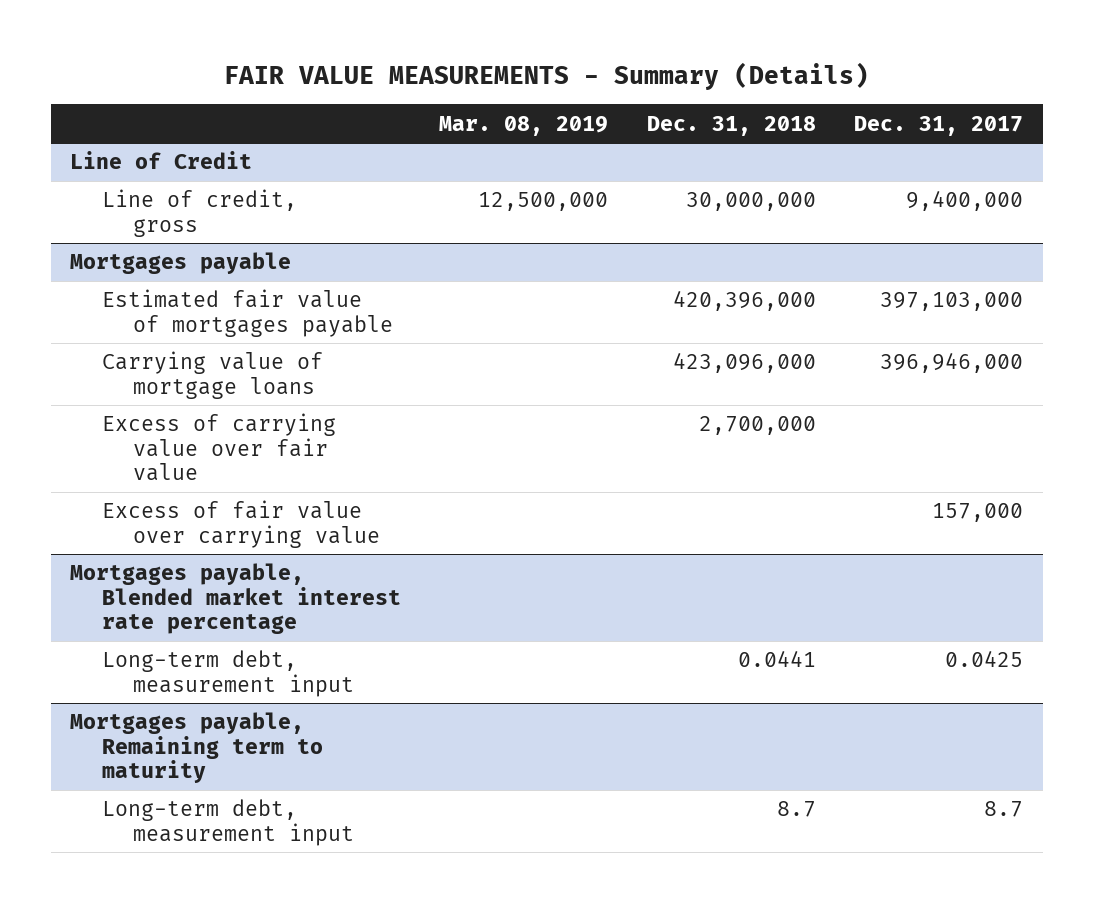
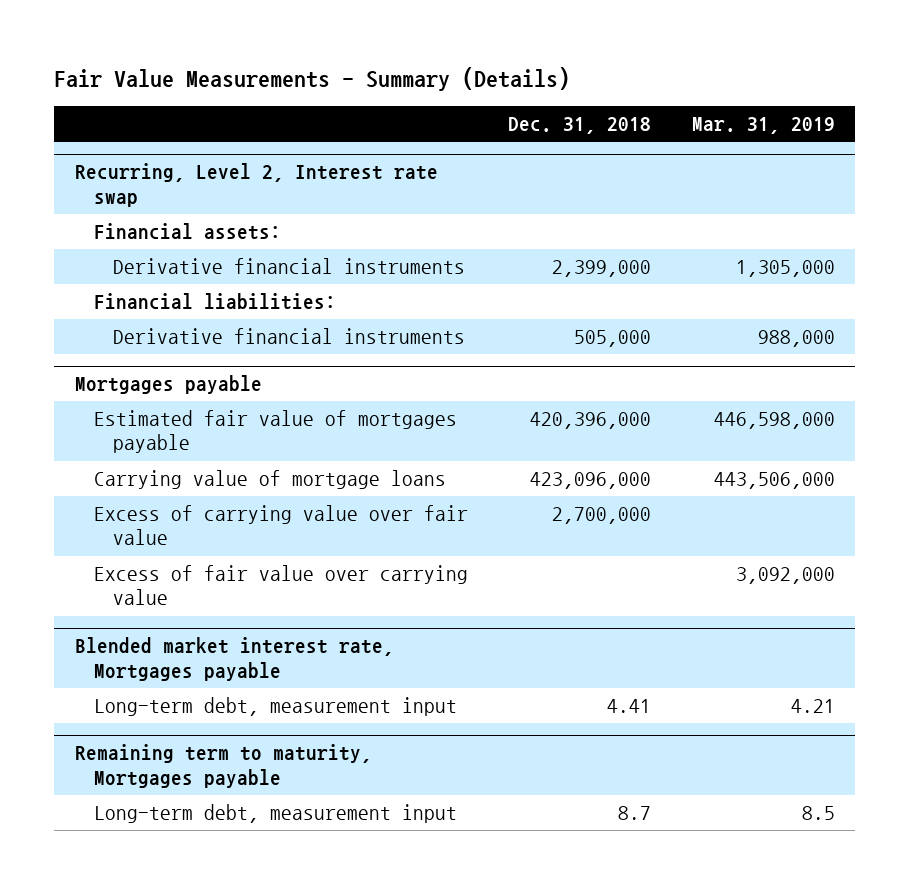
- FAIR VALUE MEASUREMENTS - Summary (Details)
+ Fair Value Measurements - Summary (Details)
- | Mar. 08, 2019 | Dec. 31, 2018 | Dec. 31, 2017
+ | Dec. 31, 2018 | Mar. 31, 2019
- Line of Credit
- Line of credit, gross | 12,500,000 | 30,000,000 | 9,400,000
+ Recurring, Level 2, Interest rate swap
+ Financial assets:
+ Derivative financial instruments | 2,399,000 | 1,305,000
+ Financial liabilities:
+ Derivative financial instruments | 505,000 | 988,000
- Mortgages payable, Blended market interest rate percentage
- Long-term debt, measurement input | | 0.0441 | 0.0425
- Mortgages payable, Remaining term to maturity
+ Blended market interest rate, Mortgages payable
+ Long-term debt, measurement input | 4.41 | 4.21
+ Remaining term to maturity, Mortgages payable

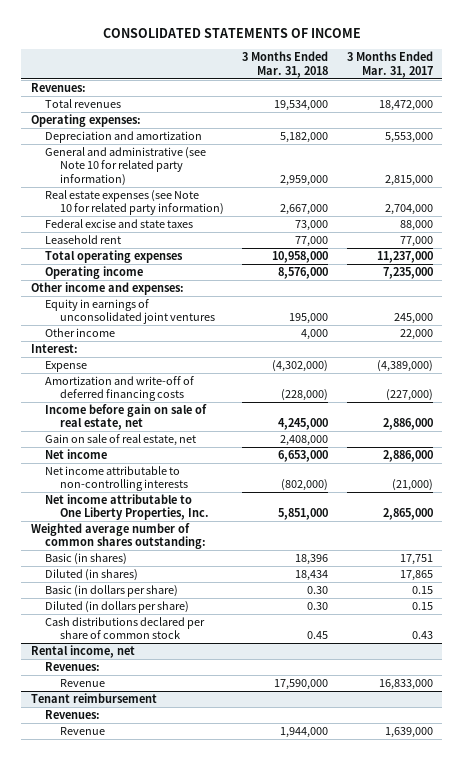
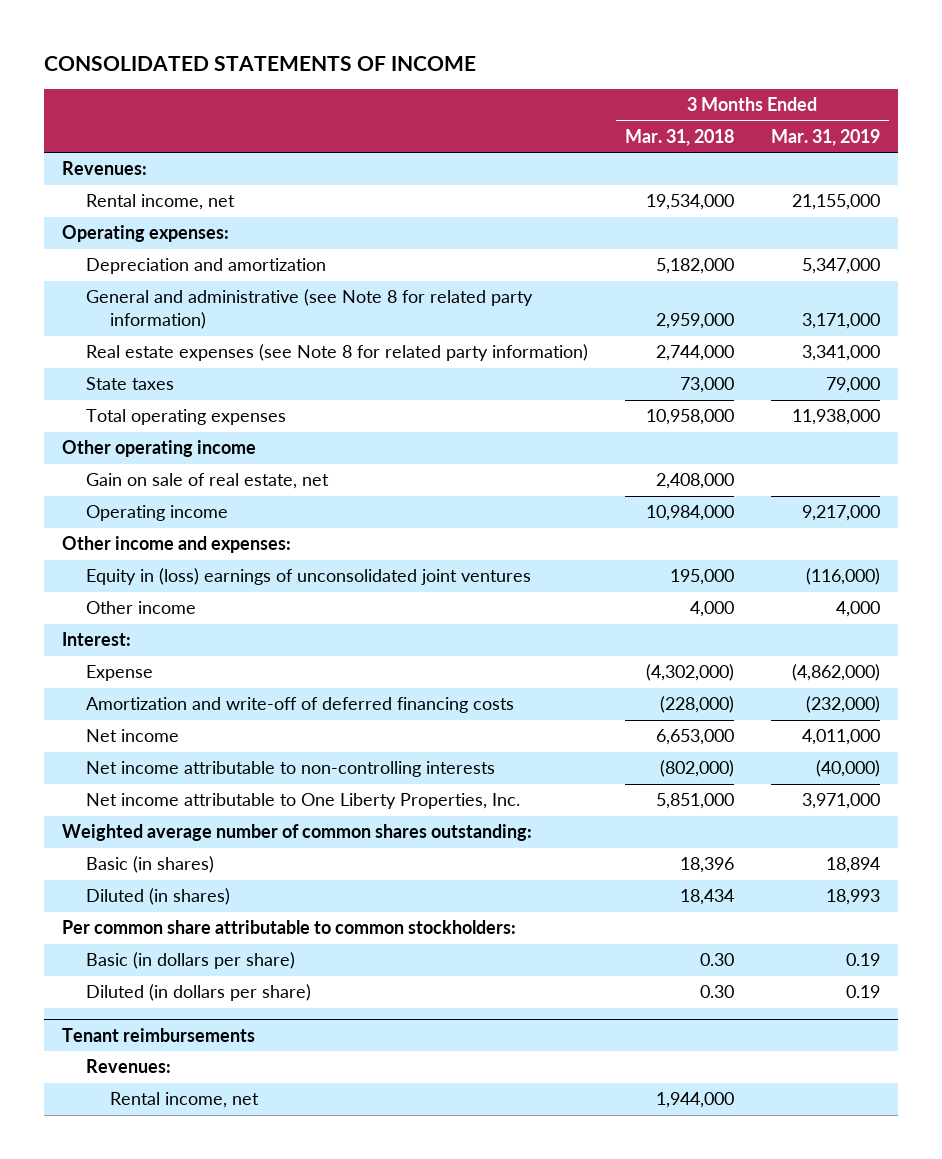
- | 3 Months Ended Mar. 31, 2018 | 3 Months Ended Mar. 31, 2017
+ | 3 Months Ended Mar. 31, 2018 | 3 Months Ended Mar. 31, 2019
- Total revenues | 19,534,000 | 18,472,000
+ Rental income, net | 19,534,000 | 21,155,000
- General and administrative (see Note 10 for related party information) | 2,959,000 | 2,815,000
- Real estate expenses (see Note 10 for related party information) | 2,667,000 | 2,704,000
- Federal excise and state taxes | 73,000 | 88,000
- Leasehold rent | 77,000 | 77,000
+ General and administrative (see Note 8 for related party information) | 2,959,000 | 3,171,000
+ Real estate expenses (see Note 8 for related party information) | 2,744,000 | 3,341,000
+ State taxes | 73,000 | 79,000
- Operating income | 8,576,000 | 7,235,000
+ Other operating income
moved up: Gain on sale of real estate, net | 2,408,000 |
+ Operating income | 10,984,000 | 9,217,000
- Equity in earnings of unconsolidated joint ventures | 195,000 | 245,000
+ Equity in (loss) earnings of unconsolidated joint ventures | 195,000 | (116,000)
- Income before gain on sale of real estate, net | 4,245,000 | 2,886,000
+ Per common share attributable to common stockholders:
- Cash distributions declared per share of common stock | 0.45 | 0.43
- Rental income, net
- Revenues:
- Revenue | 17,590,000 | 16,833,000
- Tenant reimbursement
+ Tenant reimbursements
- Revenue | 1,944,000 | 1,639,000
+ Rental income, net | 1,944,000 |

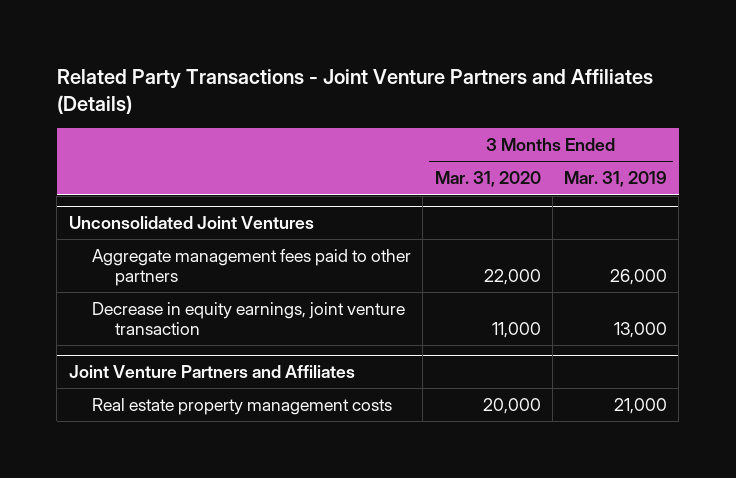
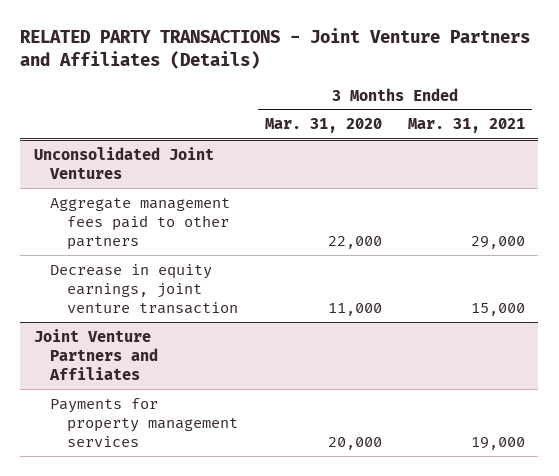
- Related Party Transactions - Joint Venture Partners and Affiliates (Details)
+ RELATED PARTY TRANSACTIONS - Joint Venture Partners and Affiliates (Details)
- | 3 Months Ended Mar. 31, 2020 | 3 Months Ended Mar. 31, 2019
+ | 3 Months Ended Mar. 31, 2020 | 3 Months Ended Mar. 31, 2021
@ Joint Venture Partners and Affiliates
- Real estate property management costs | 20,000 | 21,000
+ Payments for property management services | 20,000 | 19,000

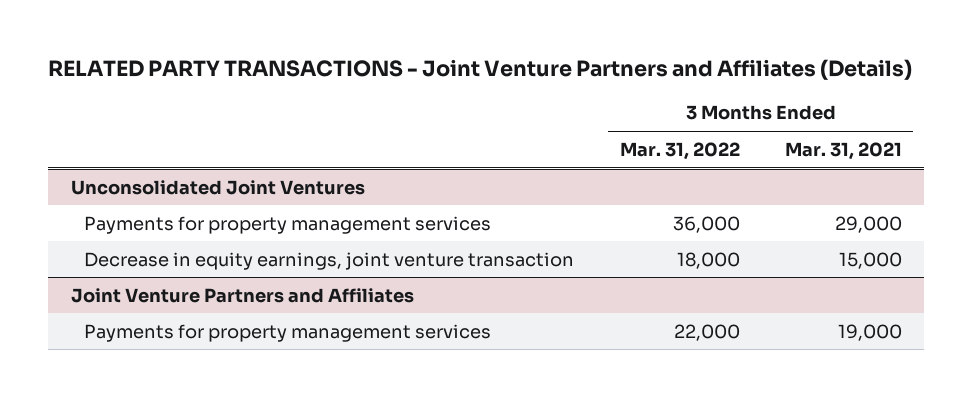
- | 3 Months Ended Mar. 31, 2020 | 3 Months Ended Mar. 31, 2021
+ | 3 Months Ended Mar. 31, 2022 | 3 Months Ended Mar. 31, 2021
@ Unconsolidated Joint Ventures
- Aggregate management fees paid to other partners | 22,000 | 29,000
+ Payments for property management services | 36,000 | 29,000

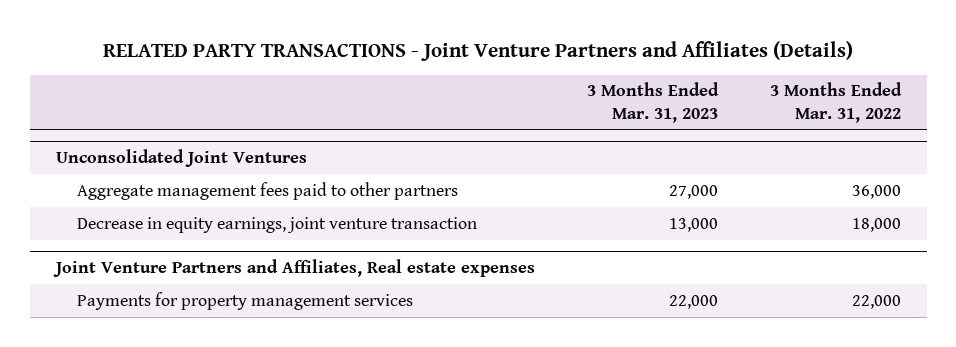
- | 3 Months Ended Mar. 31, 2022 | 3 Months Ended Mar. 31, 2021
+ | 3 Months Ended Mar. 31, 2023 | 3 Months Ended Mar. 31, 2022
@ Unconsolidated Joint Ventures
- Payments for property management services | 36,000 | 29,000
+ Aggregate management fees paid to other partners | 27,000 | 36,000
- Joint Venture Partners and Affiliates
+ Joint Venture Partners and Affiliates, Real estate expenses

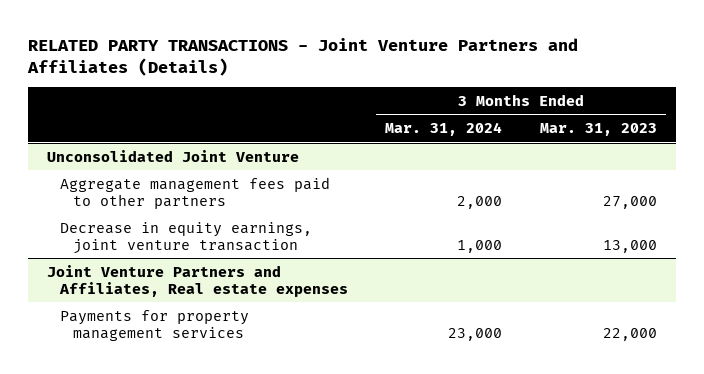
- | 3 Months Ended Mar. 31, 2023 | 3 Months Ended Mar. 31, 2022
+ | 3 Months Ended Mar. 31, 2024 | 3 Months Ended Mar. 31, 2023
- Unconsolidated Joint Ventures
+ Unconsolidated Joint Venture

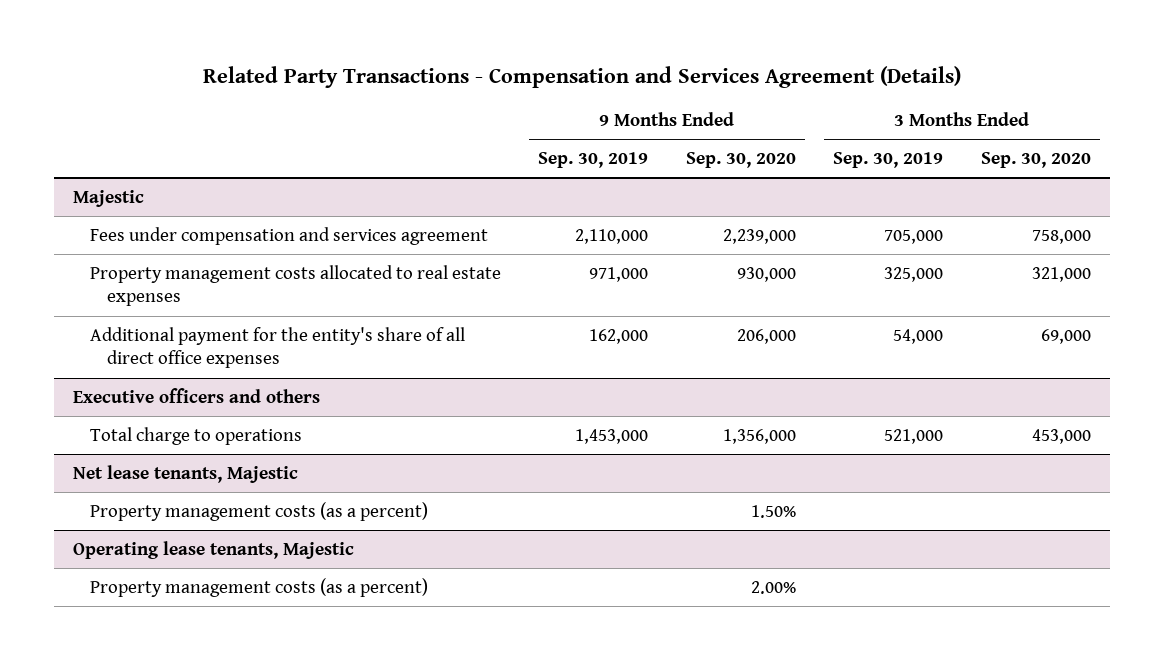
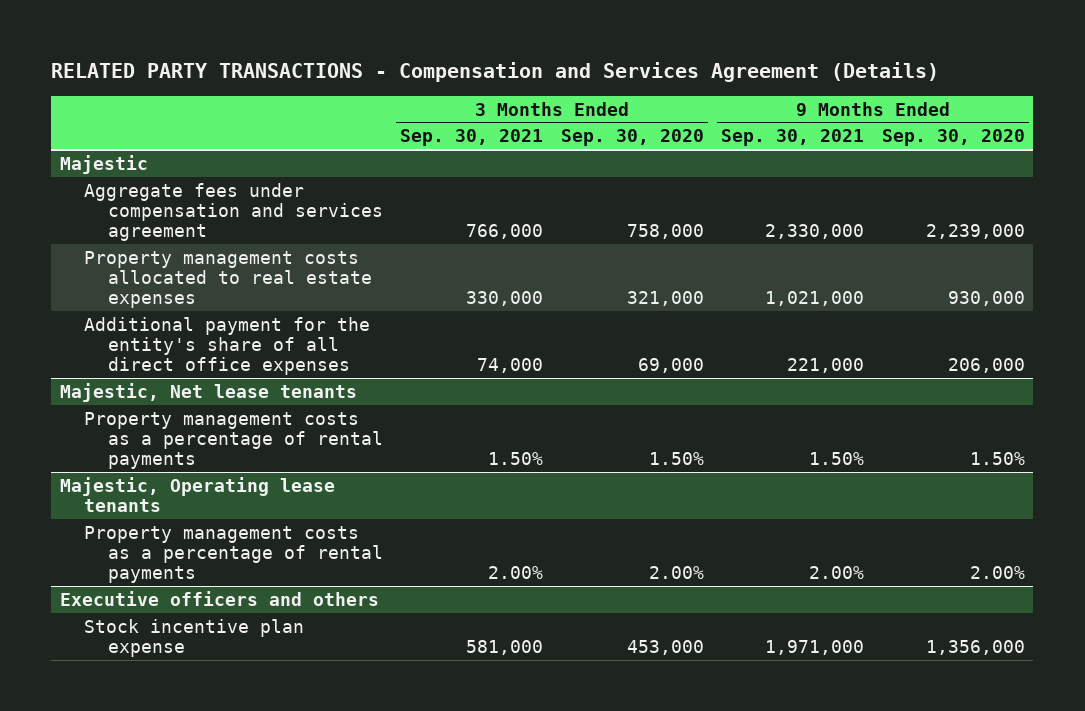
- Related Party Transactions - Compensation and Services Agreement (Details)
+ RELATED PARTY TRANSACTIONS - Compensation and Services Agreement (Details)
- | 9 Months Ended Sep. 30, 2019 | 9 Months Ended Sep. 30, 2020 | 3 Months Ended Sep. 30, 2019 | 3 Months Ended Sep. 30, 2020
+ | 3 Months Ended Sep. 30, 2021 | 3 Months Ended Sep. 30, 2020 | 9 Months Ended Sep. 30, 2021 | 9 Months Ended Sep. 30, 2020
@ Majestic
- Fees under compensation and services agreement | 2,110,000 | 2,239,000 | 705,000 | 758,000
+ Aggregate fees under compensation and services agreement | 766,000 | 758,000 | 2,330,000 | 2,239,000
+ Majestic, Net lease tenants
+ Property management costs as a percentage of rental payments | 1.50% | 1.50% | 1.50% | 1.50%
+ Majestic, Operating lease tenants
+ Property management costs as a percentage of rental payments | 2.00% | 2.00% | 2.00% | 2.00%
@ Executive officers and others
- Total charge to operations | 1,453,000 | 1,356,000 | 521,000 | 453,000
- Net lease tenants, Majestic
- Property management costs (as a percent) | | 1.50% | |
- Operating lease tenants, Majestic
- Property management costs (as a percent) | | 2.00% | |
@ Executive officers and others
+ Stock incentive plan expense | 581,000 | 453,000 | 1,971,000 | 1,356,000

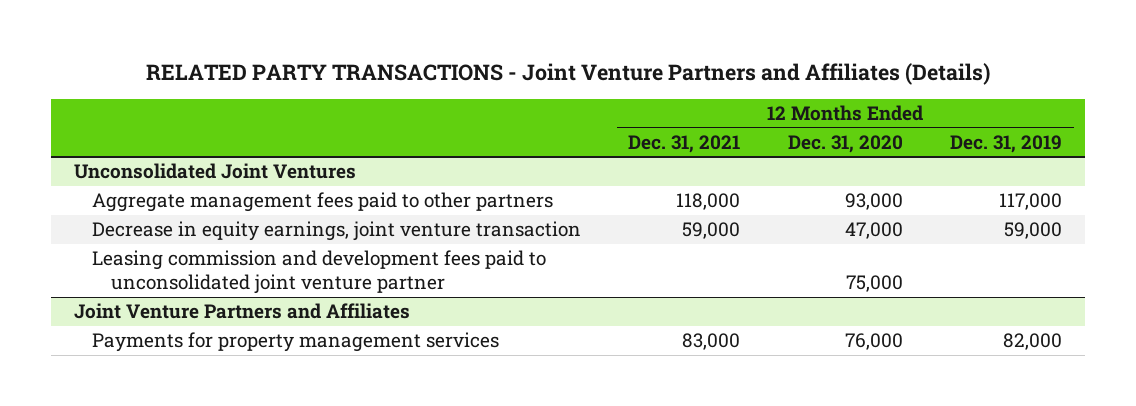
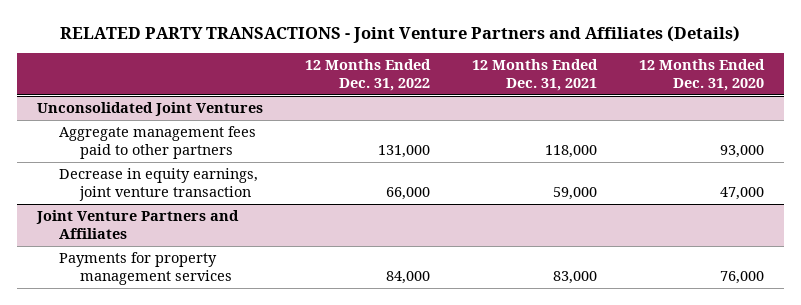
- | 12 Months Ended Dec. 31, 2021 | 12 Months Ended Dec. 31, 2020 | 12 Months Ended Dec. 31, 2019
+ | 12 Months Ended Dec. 31, 2022 | 12 Months Ended Dec. 31, 2021 | 12 Months Ended Dec. 31, 2020
@ Unconsolidated Joint Ventures
- Leasing commission and development fees paid to unconsolidated joint venture partner | | 75,000 |

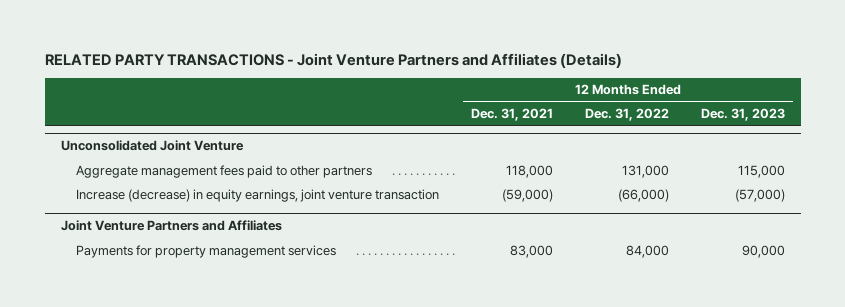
- | 12 Months Ended Dec. 31, 2022 | 12 Months Ended Dec. 31, 2021 | 12 Months Ended Dec. 31, 2020
+ | 12 Months Ended Dec. 31, 2021 | 12 Months Ended Dec. 31, 2022 | 12 Months Ended Dec. 31, 2023
- Unconsolidated Joint Ventures
+ Unconsolidated Joint Venture
- Decrease in equity earnings, joint venture transaction | 66,000 | 59,000 | 47,000
+ Increase (decrease) in equity earnings, joint venture transaction | (59,000) | (66,000) | (57,000)

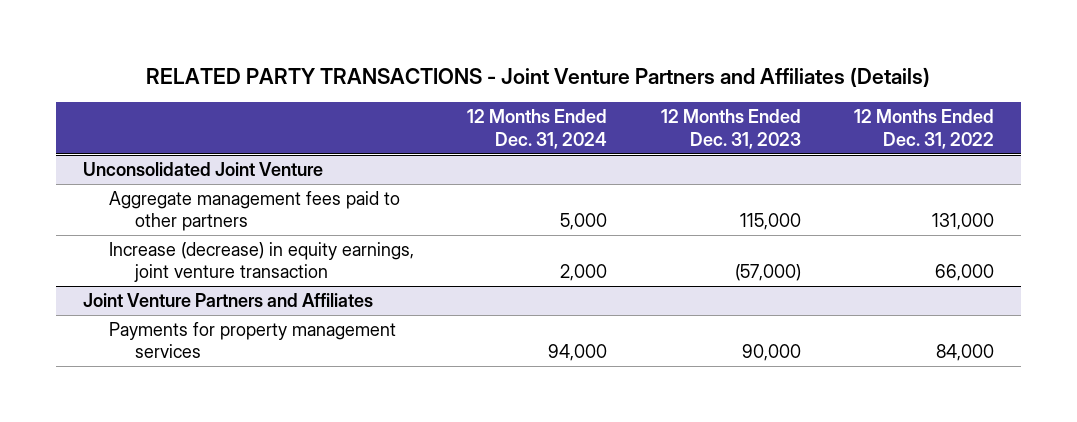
- | 12 Months Ended Dec. 31, 2021 | 12 Months Ended Dec. 31, 2022 | 12 Months Ended Dec. 31, 2023
+ | 12 Months Ended Dec. 31, 2024 | 12 Months Ended Dec. 31, 2023 | 12 Months Ended Dec. 31, 2022
@ Unconsolidated Joint Venture
- Increase (decrease) in equity earnings, joint venture transaction | (59,000) | (66,000) | (57,000)
+ Increase (decrease) in equity earnings, joint venture transaction | 2,000 | (57,000) | 66,000

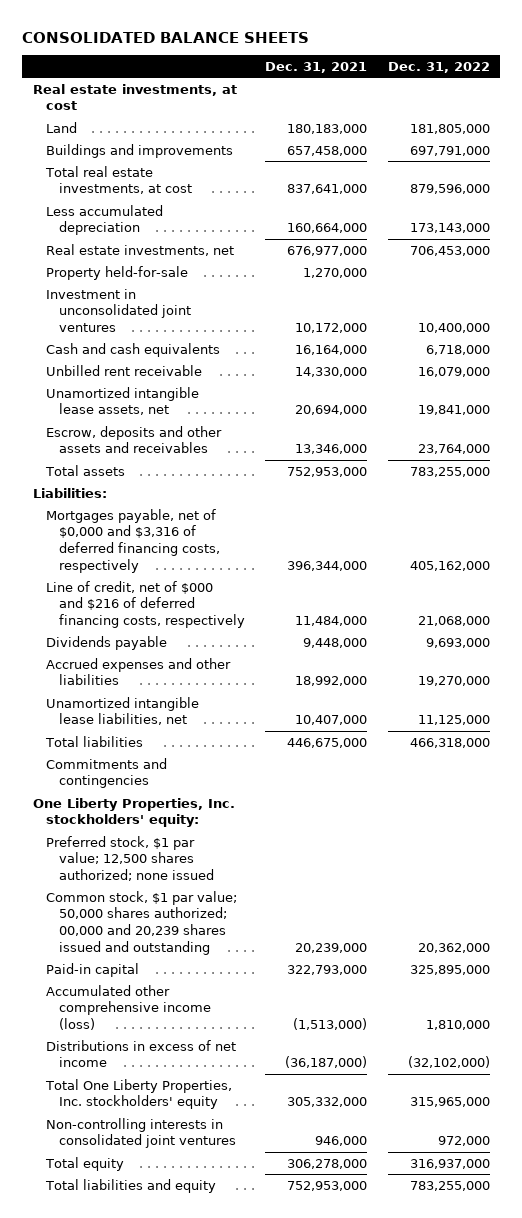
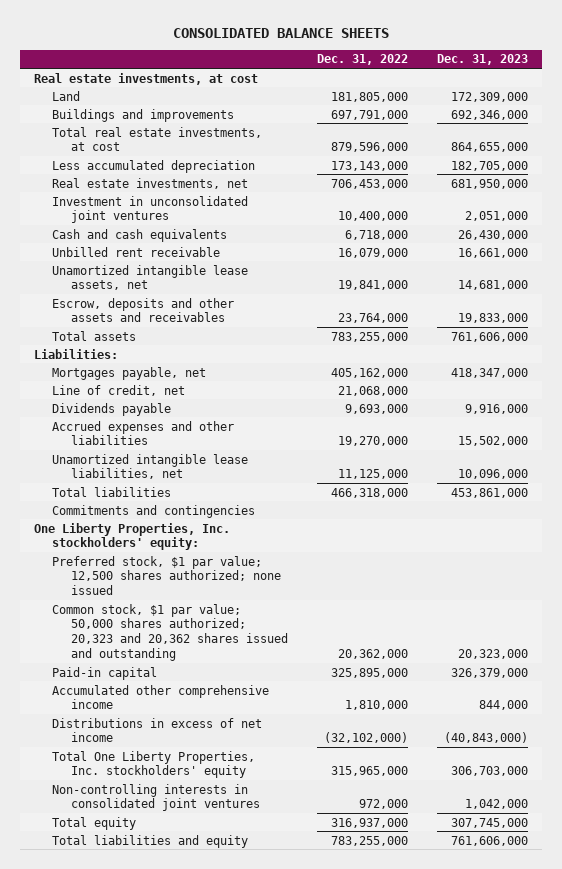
- | Dec. 31, 2021 | Dec. 31, 2022
+ | Dec. 31, 2022 | Dec. 31, 2023
- Property held-for-sale | 1,270,000 |
- Mortgages payable, net of $0,000 and $3,316 of deferred financing costs, respectively | 396,344,000 | 405,162,000
- Line of credit, net of $000 and $216 of deferred financing costs, respectively | 11,484,000 | 21,068,000
+ Mortgages payable, net | 405,162,000 | 418,347,000
+ Line of credit, net | 21,068,000 |
- Common stock, $1 par value; 50,000 shares authorized; 00,000 and 20,239 shares issued and outstanding | 20,239,000 | 20,362,000
+ Common stock, $1 par value; 50,000 shares authorized; 20,323 and 20,362 shares issued and outstanding | 20,362,000 | 20,323,000
- Accumulated other comprehensive income (loss) | (1,513,000) | 1,810,000
+ Accumulated other comprehensive income | 1,810,000 | 844,000

